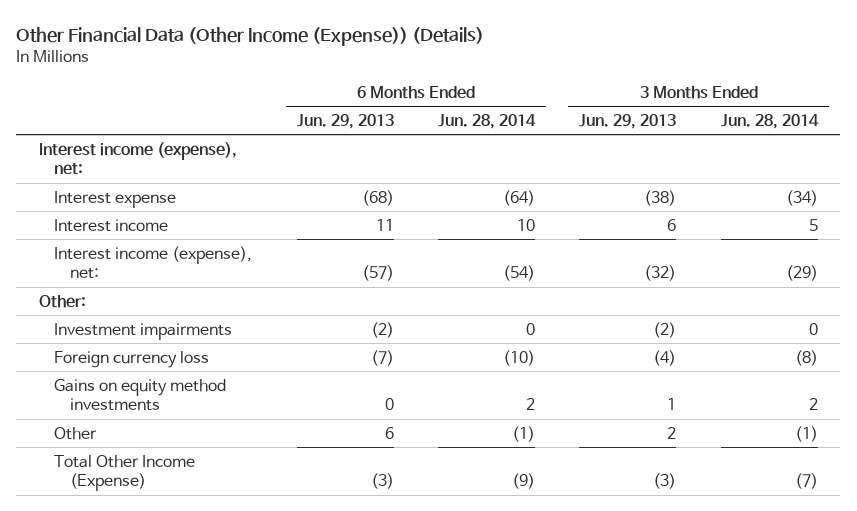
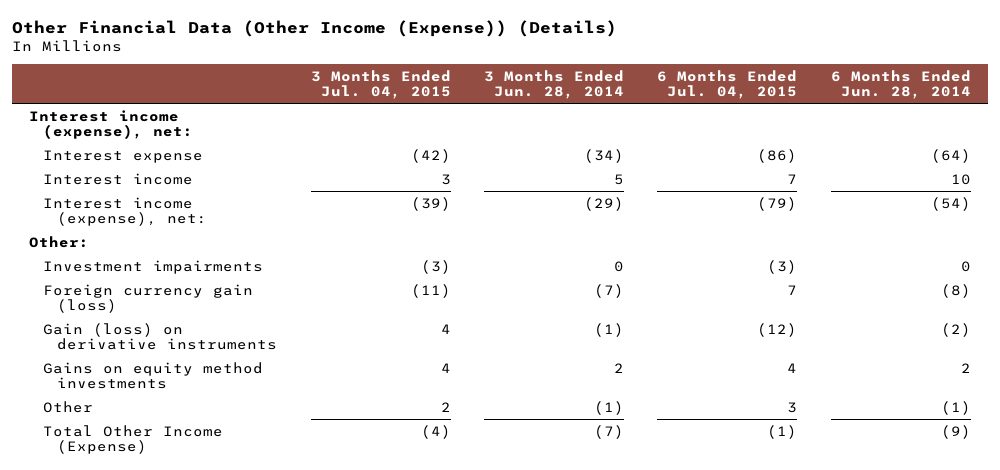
- | 6 Months Ended Jun. 29, 2013 | 6 Months Ended Jun. 28, 2014 | 3 Months Ended Jun. 29, 2013 | 3 Months Ended Jun. 28, 2014
+ | 3 Months Ended Jul. 04, 2015 | 3 Months Ended Jun. 28, 2014 | 6 Months Ended Jul. 04, 2015 | 6 Months Ended Jun. 28, 2014
- Foreign currency loss | (7) | (10) | (4) | (8)
+ Foreign currency gain (loss) | (11) | (7) | 7 | (8)
+ Gain (loss) on derivative instruments | 4 | (1) | (12) | (2)

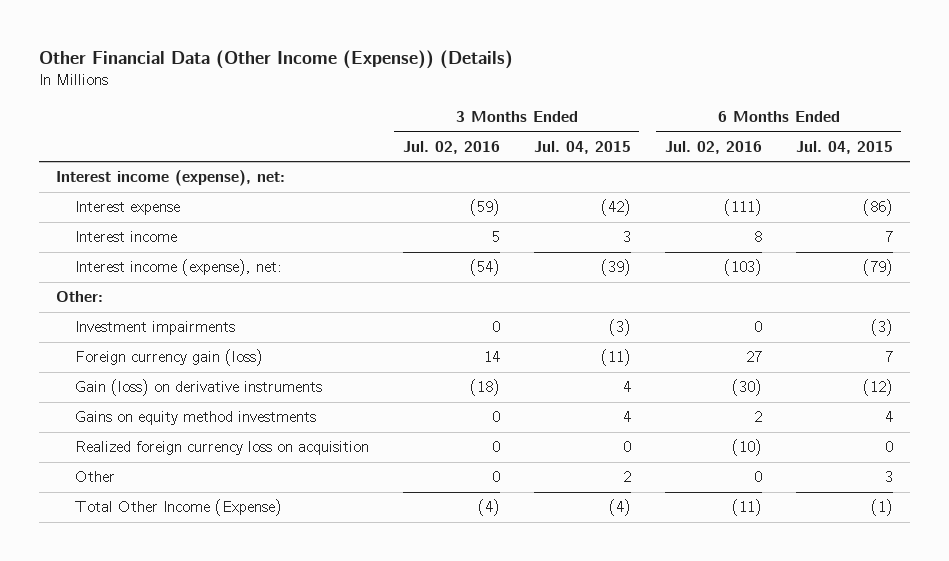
- | 3 Months Ended Jul. 04, 2015 | 3 Months Ended Jun. 28, 2014 | 6 Months Ended Jul. 04, 2015 | 6 Months Ended Jun. 28, 2014
+ | 3 Months Ended Jul. 02, 2016 | 3 Months Ended Jul. 04, 2015 | 6 Months Ended Jul. 02, 2016 | 6 Months Ended Jul. 04, 2015
+ Realized foreign currency loss on acquisition | 0 | 0 | (10) | 0

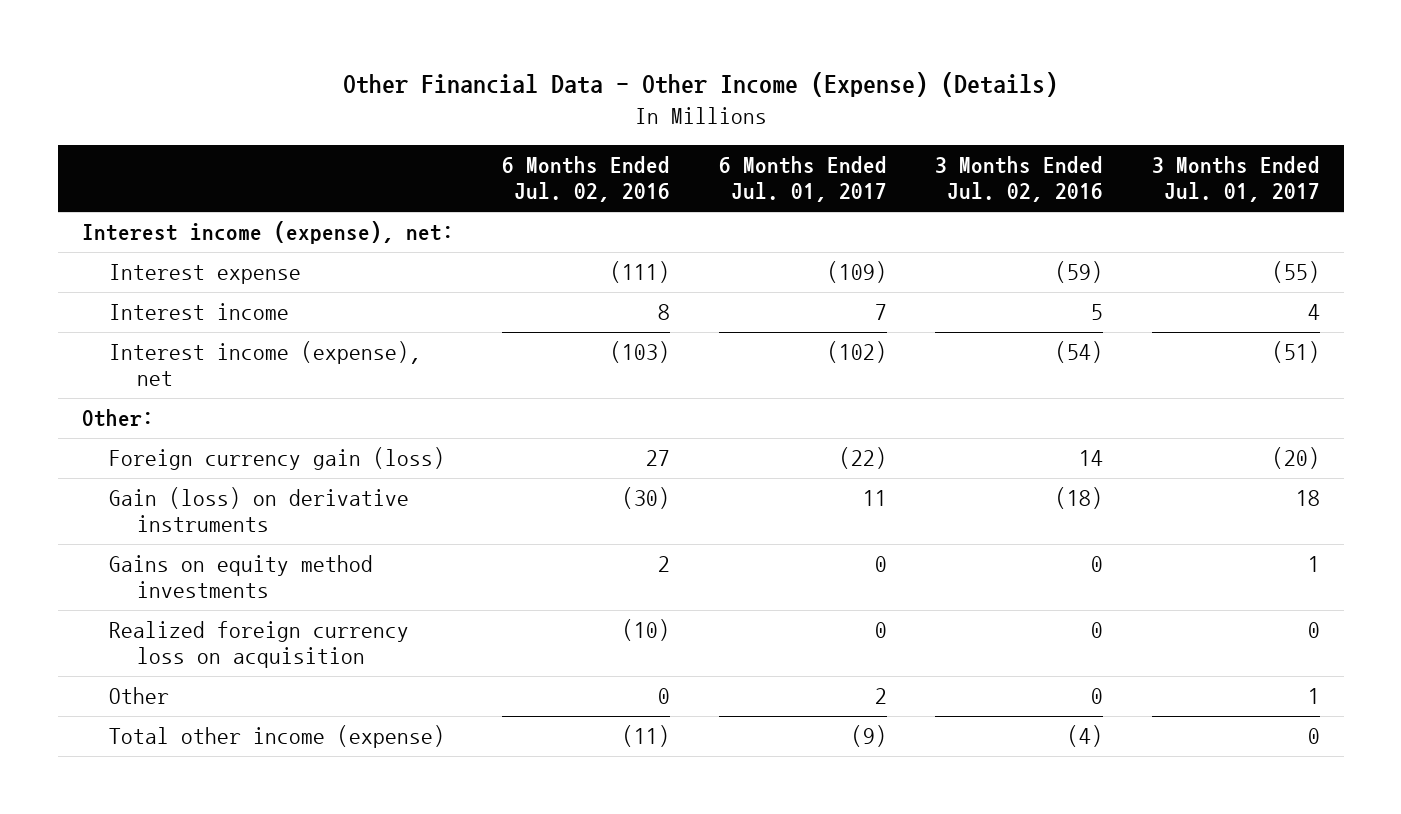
- Other Financial Data (Other Income (Expense)) (Details)
+ Other Financial Data - Other Income (Expense) (Details)
- | 3 Months Ended Jul. 02, 2016 | 3 Months Ended Jul. 04, 2015 | 6 Months Ended Jul. 02, 2016 | 6 Months Ended Jul. 04, 2015
+ | 6 Months Ended Jul. 02, 2016 | 6 Months Ended Jul. 01, 2017 | 3 Months Ended Jul. 02, 2016 | 3 Months Ended Jul. 01, 2017
- Interest income (expense), net: | (54) | (39) | (103) | (79)
+ Interest income (expense), net | (103) | (102) | (54) | (51)
- Investment impairments | 0 | (3) | 0 | (3)
- Total Other Income (Expense) | (4) | (4) | (11) | (1)
+ Total other income (expense) | (11) | (9) | (4) | 0

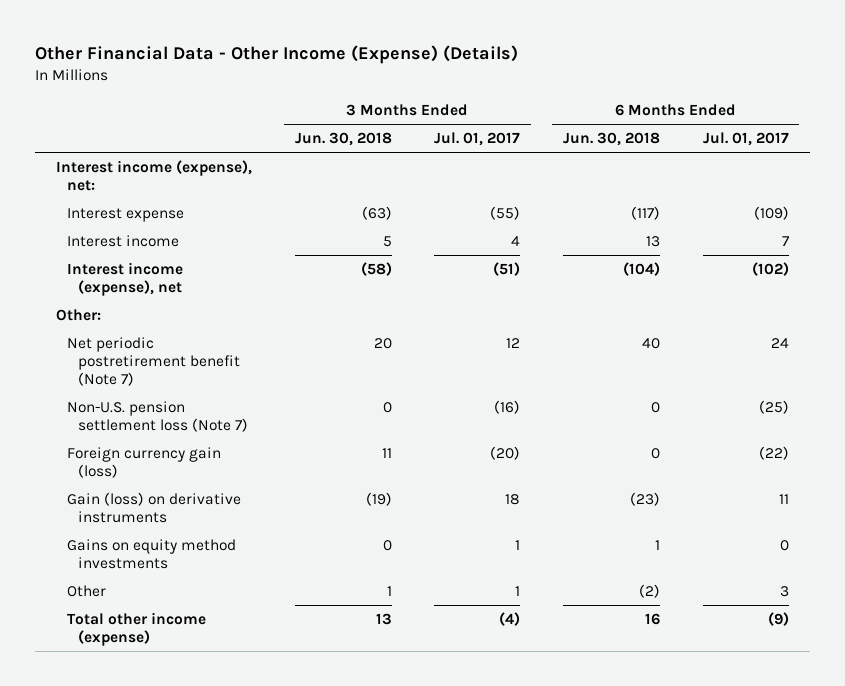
- | 6 Months Ended Jul. 02, 2016 | 6 Months Ended Jul. 01, 2017 | 3 Months Ended Jul. 02, 2016 | 3 Months Ended Jul. 01, 2017
+ | 3 Months Ended Jun. 30, 2018 | 3 Months Ended Jul. 01, 2017 | 6 Months Ended Jun. 30, 2018 | 6 Months Ended Jul. 01, 2017
+ Net periodic postretirement benefit (Note 7) | 20 | 12 | 40 | 24
+ Non-U.S. pension settlement loss (Note 7) | 0 | (16) | 0 | (25)
- Realized foreign currency loss on acquisition | (10) | 0 | 0 | 0
- Other | 0 | 2 | 0 | 1
- Total other income (expense) | (11) | (9) | (4) | 0
+ Other | 1 | 1 | (2) | 3
+ Total other income (expense) | 13 | (4) | 16 | (9)

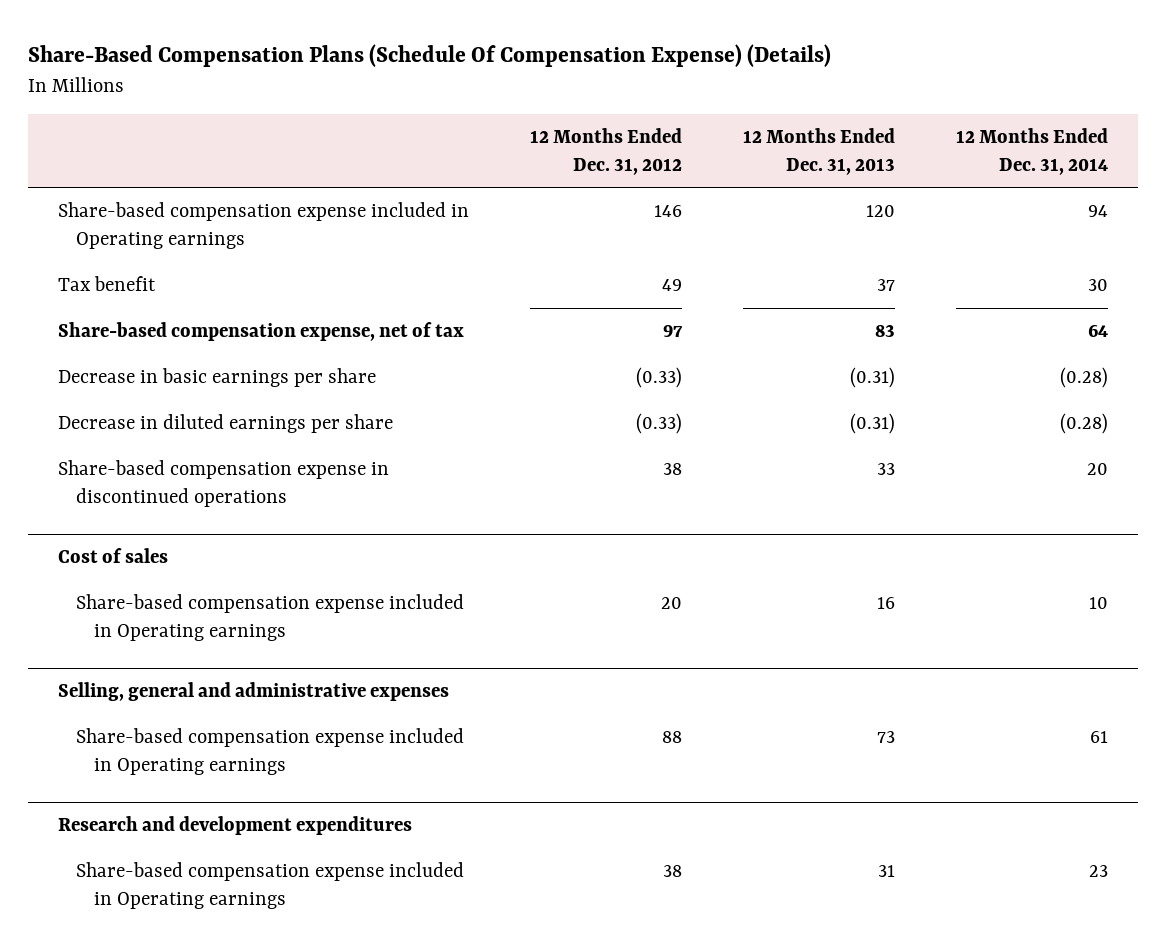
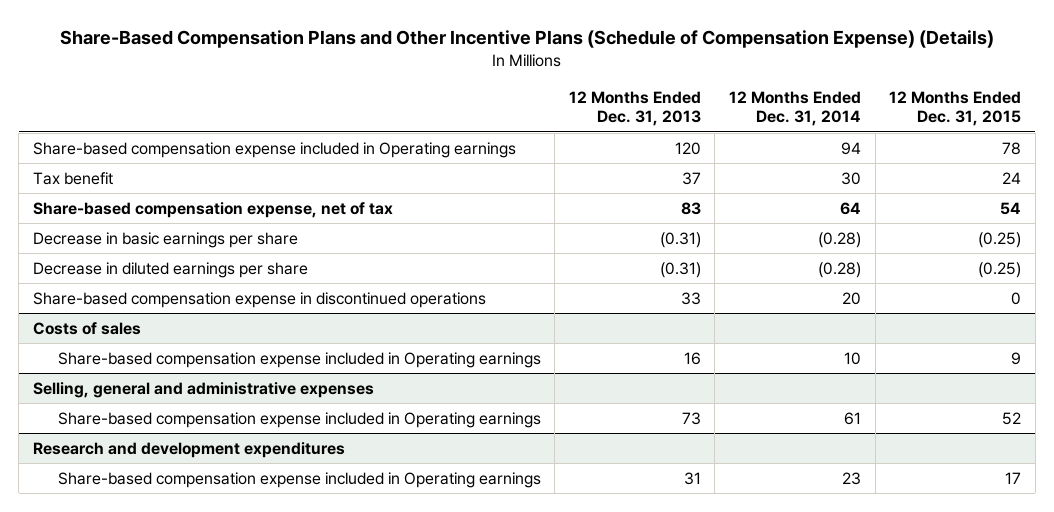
- Share-Based Compensation Plans (Schedule Of Compensation Expense) (Details)
+ Share-Based Compensation Plans and Other Incentive Plans (Schedule of Compensation Expense) (Details)
- | 12 Months Ended Dec. 31, 2012 | 12 Months Ended Dec. 31, 2013 | 12 Months Ended Dec. 31, 2014
+ | 12 Months Ended Dec. 31, 2013 | 12 Months Ended Dec. 31, 2014 | 12 Months Ended Dec. 31, 2015
- Cost of sales
+ Costs of sales

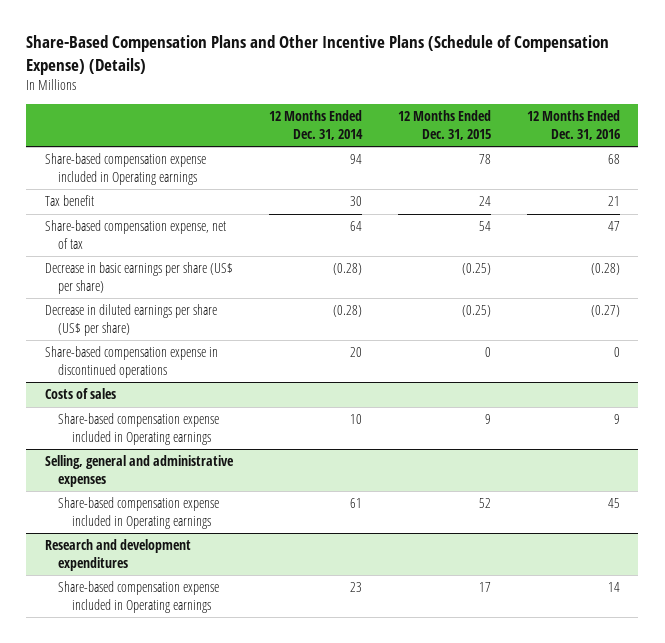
- | 12 Months Ended Dec. 31, 2013 | 12 Months Ended Dec. 31, 2014 | 12 Months Ended Dec. 31, 2015
+ | 12 Months Ended Dec. 31, 2014 | 12 Months Ended Dec. 31, 2015 | 12 Months Ended Dec. 31, 2016
- Decrease in basic earnings per share | (0.31) | (0.28) | (0.25)
- Decrease in diluted earnings per share | (0.31) | (0.28) | (0.25)
+ Decrease in basic earnings per share (US$ per share) | (0.28) | (0.25) | (0.28)
+ Decrease in diluted earnings per share (US$ per share) | (0.28) | (0.25) | (0.27)

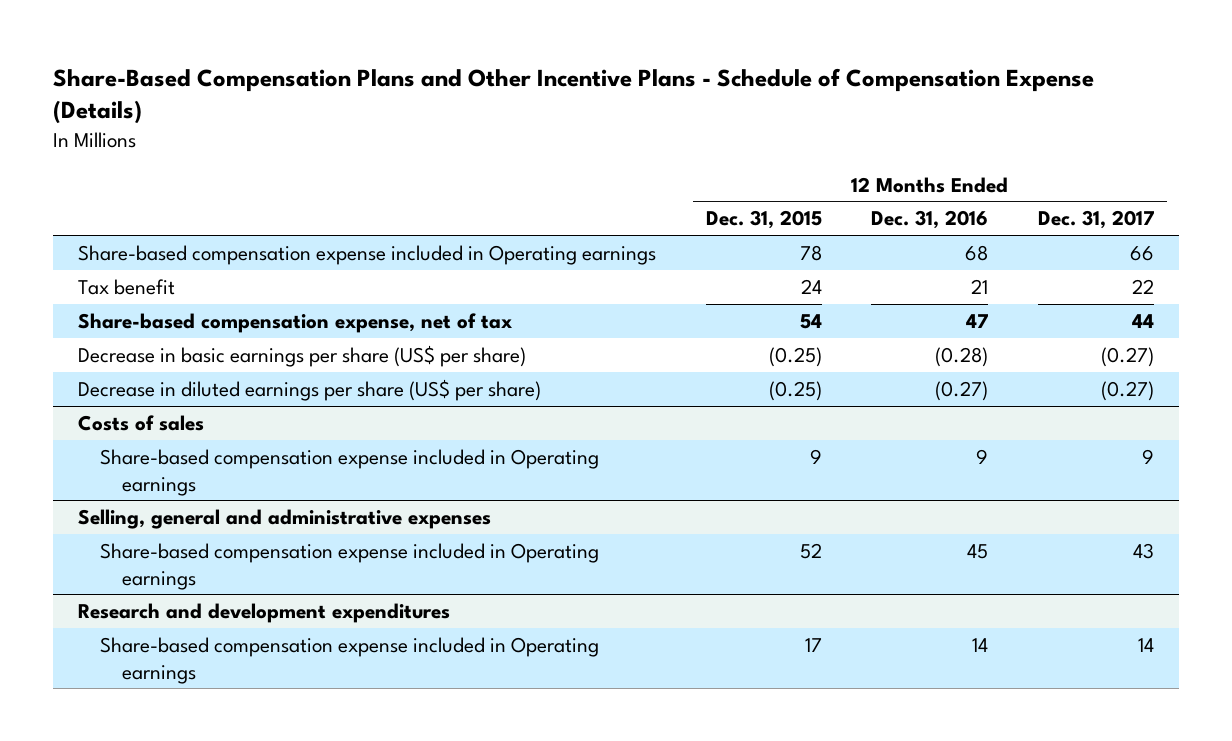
- Share-Based Compensation Plans and Other Incentive Plans (Schedule of Compensation Expense) (Details)
+ Share-Based Compensation Plans and Other Incentive Plans - Schedule of Compensation Expense (Details)
- | 12 Months Ended Dec. 31, 2014 | 12 Months Ended Dec. 31, 2015 | 12 Months Ended Dec. 31, 2016
+ | 12 Months Ended Dec. 31, 2015 | 12 Months Ended Dec. 31, 2016 | 12 Months Ended Dec. 31, 2017
- Share-based compensation expense in discontinued operations | 20 | 0 | 0

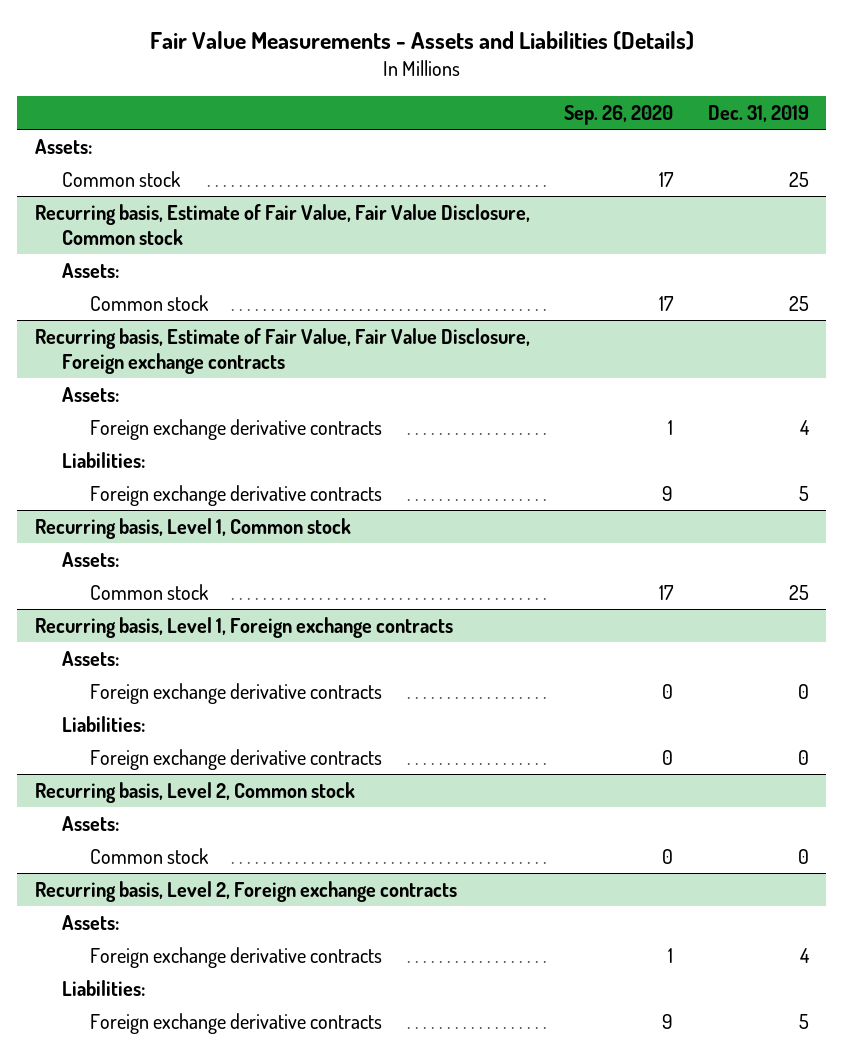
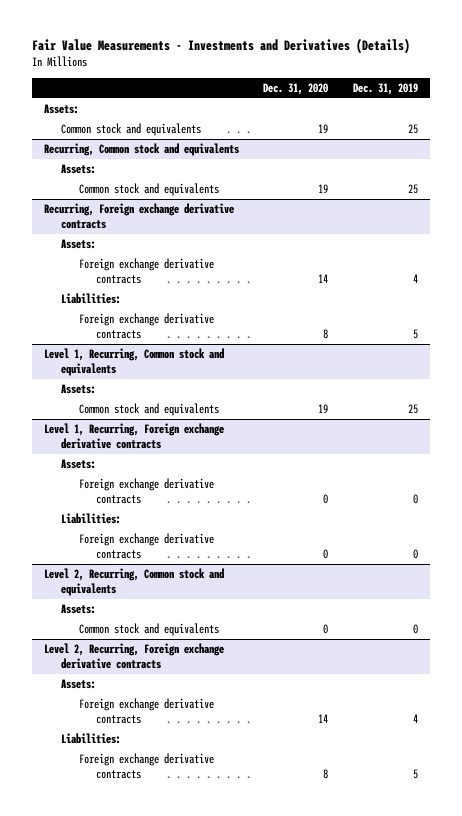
- Fair Value Measurements - Assets and Liabilities (Details)
+ Fair Value Measurements - Investments and Derivatives (Details)
- | Sep. 26, 2020 | Dec. 31, 2019
+ | Dec. 31, 2020 | Dec. 31, 2019
- Common stock | 17 | 25
- Recurring basis, Estimate of Fair Value, Fair Value Disclosure, Common stock
+ Common stock and equivalents | 19 | 25
+ Recurring, Common stock and equivalents
- Common stock | 17 | 25
- Recurring basis, Estimate of Fair Value, Fair Value Disclosure, Foreign exchange contracts
+ Common stock and equivalents | 19 | 25
+ Recurring, Foreign exchange derivative contracts
- Recurring basis, Level 1, Common stock
+ Level 1, Recurring, Common stock and equivalents
- Common stock | 17 | 25
- Recurring basis, Level 1, Foreign exchange contracts
+ Common stock and equivalents | 19 | 25
+ Level 1, Recurring, Foreign exchange derivative contracts
- Recurring basis, Level 2, Common stock
+ Level 2, Recurring, Common stock and equivalents
- Common stock | 0 | 0
- Recurring basis, Level 2, Foreign exchange contracts
+ Common stock and equivalents | 0 | 0
+ Level 2, Recurring, Foreign exchange derivative contracts

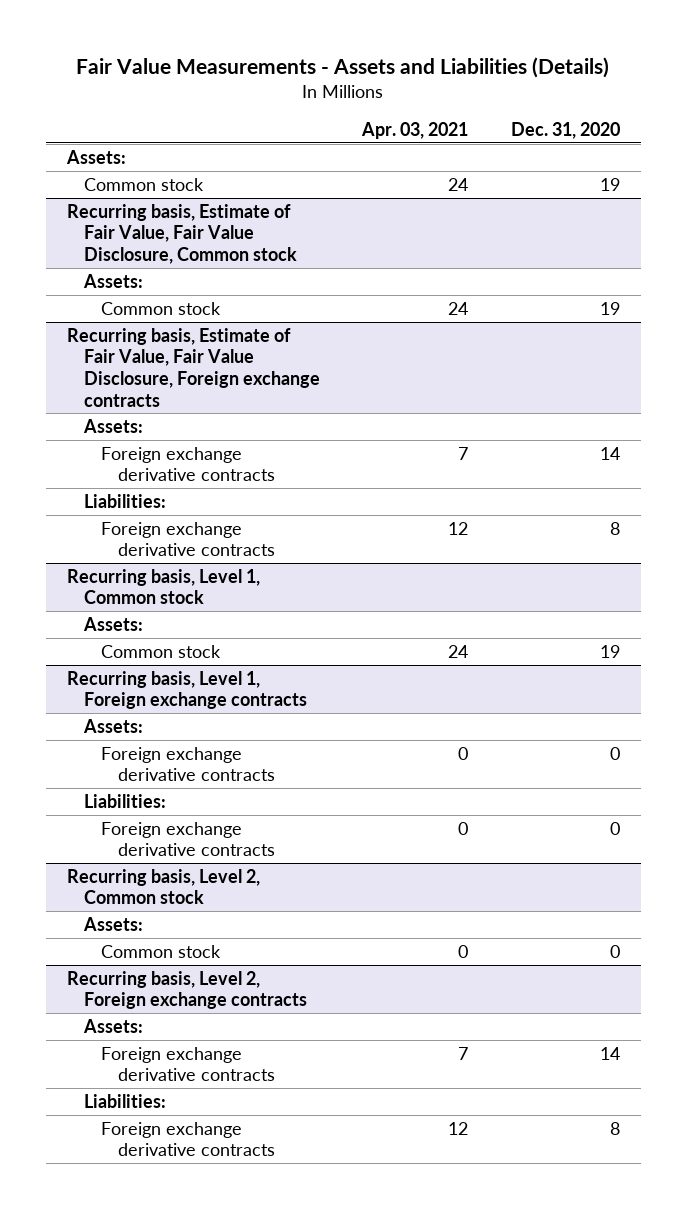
- Fair Value Measurements - Investments and Derivatives (Details)
+ Fair Value Measurements - Assets and Liabilities (Details)
- | Dec. 31, 2020 | Dec. 31, 2019
+ | Apr. 03, 2021 | Dec. 31, 2020
- Common stock and equivalents | 19 | 25
- Recurring, Common stock and equivalents
+ Common stock | 24 | 19
+ Recurring basis, Estimate of Fair Value, Fair Value Disclosure, Common stock
- Common stock and equivalents | 19 | 25
- Recurring, Foreign exchange derivative contracts
+ Common stock | 24 | 19
+ Recurring basis, Estimate of Fair Value, Fair Value Disclosure, Foreign exchange contracts
- Level 1, Recurring, Common stock and equivalents
+ Recurring basis, Level 1, Common stock
- Common stock and equivalents | 19 | 25
- Level 1, Recurring, Foreign exchange derivative contracts
+ Common stock | 24 | 19
+ Recurring basis, Level 1, Foreign exchange contracts
- Level 2, Recurring, Common stock and equivalents
+ Recurring basis, Level 2, Common stock
- Common stock and equivalents | 0 | 0
- Level 2, Recurring, Foreign exchange derivative contracts
+ Common stock | 0 | 0
+ Recurring basis, Level 2, Foreign exchange contracts

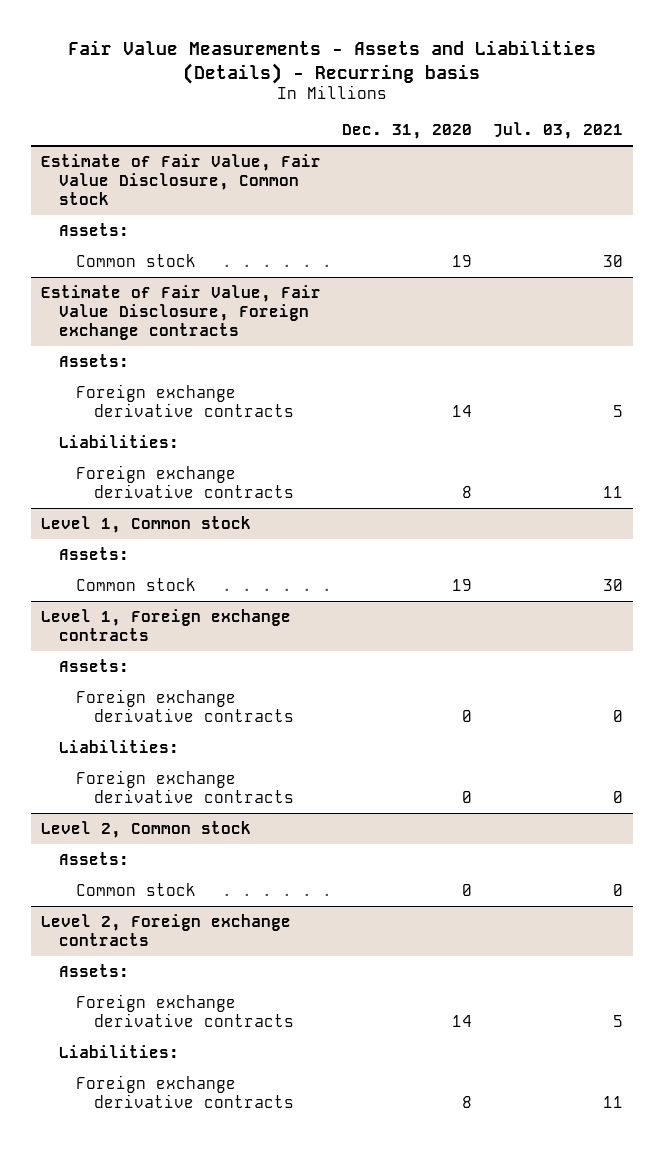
- Fair Value Measurements - Assets and Liabilities (Details)
+ Fair Value Measurements - Assets and Liabilities (Details) - Recurring basis
- | Apr. 03, 2021 | Dec. 31, 2020
+ | Dec. 31, 2020 | Jul. 03, 2021
- Assets:
- Common stock | 24 | 19
- Recurring basis, Estimate of Fair Value, Fair Value Disclosure, Common stock
+ Estimate of Fair Value, Fair Value Disclosure, Common stock
- Recurring basis, Estimate of Fair Value, Fair Value Disclosure, Foreign exchange contracts
+ Estimate of Fair Value, Fair Value Disclosure, Foreign exchange contracts
- Recurring basis, Level 1, Common stock
+ Level 1, Common stock
- Recurring basis, Level 1, Foreign exchange contracts
+ Level 1, Foreign exchange contracts
- Recurring basis, Level 2, Common stock
+ Level 2, Common stock
- Recurring basis, Level 2, Foreign exchange contracts
+ Level 2, Foreign exchange contracts

